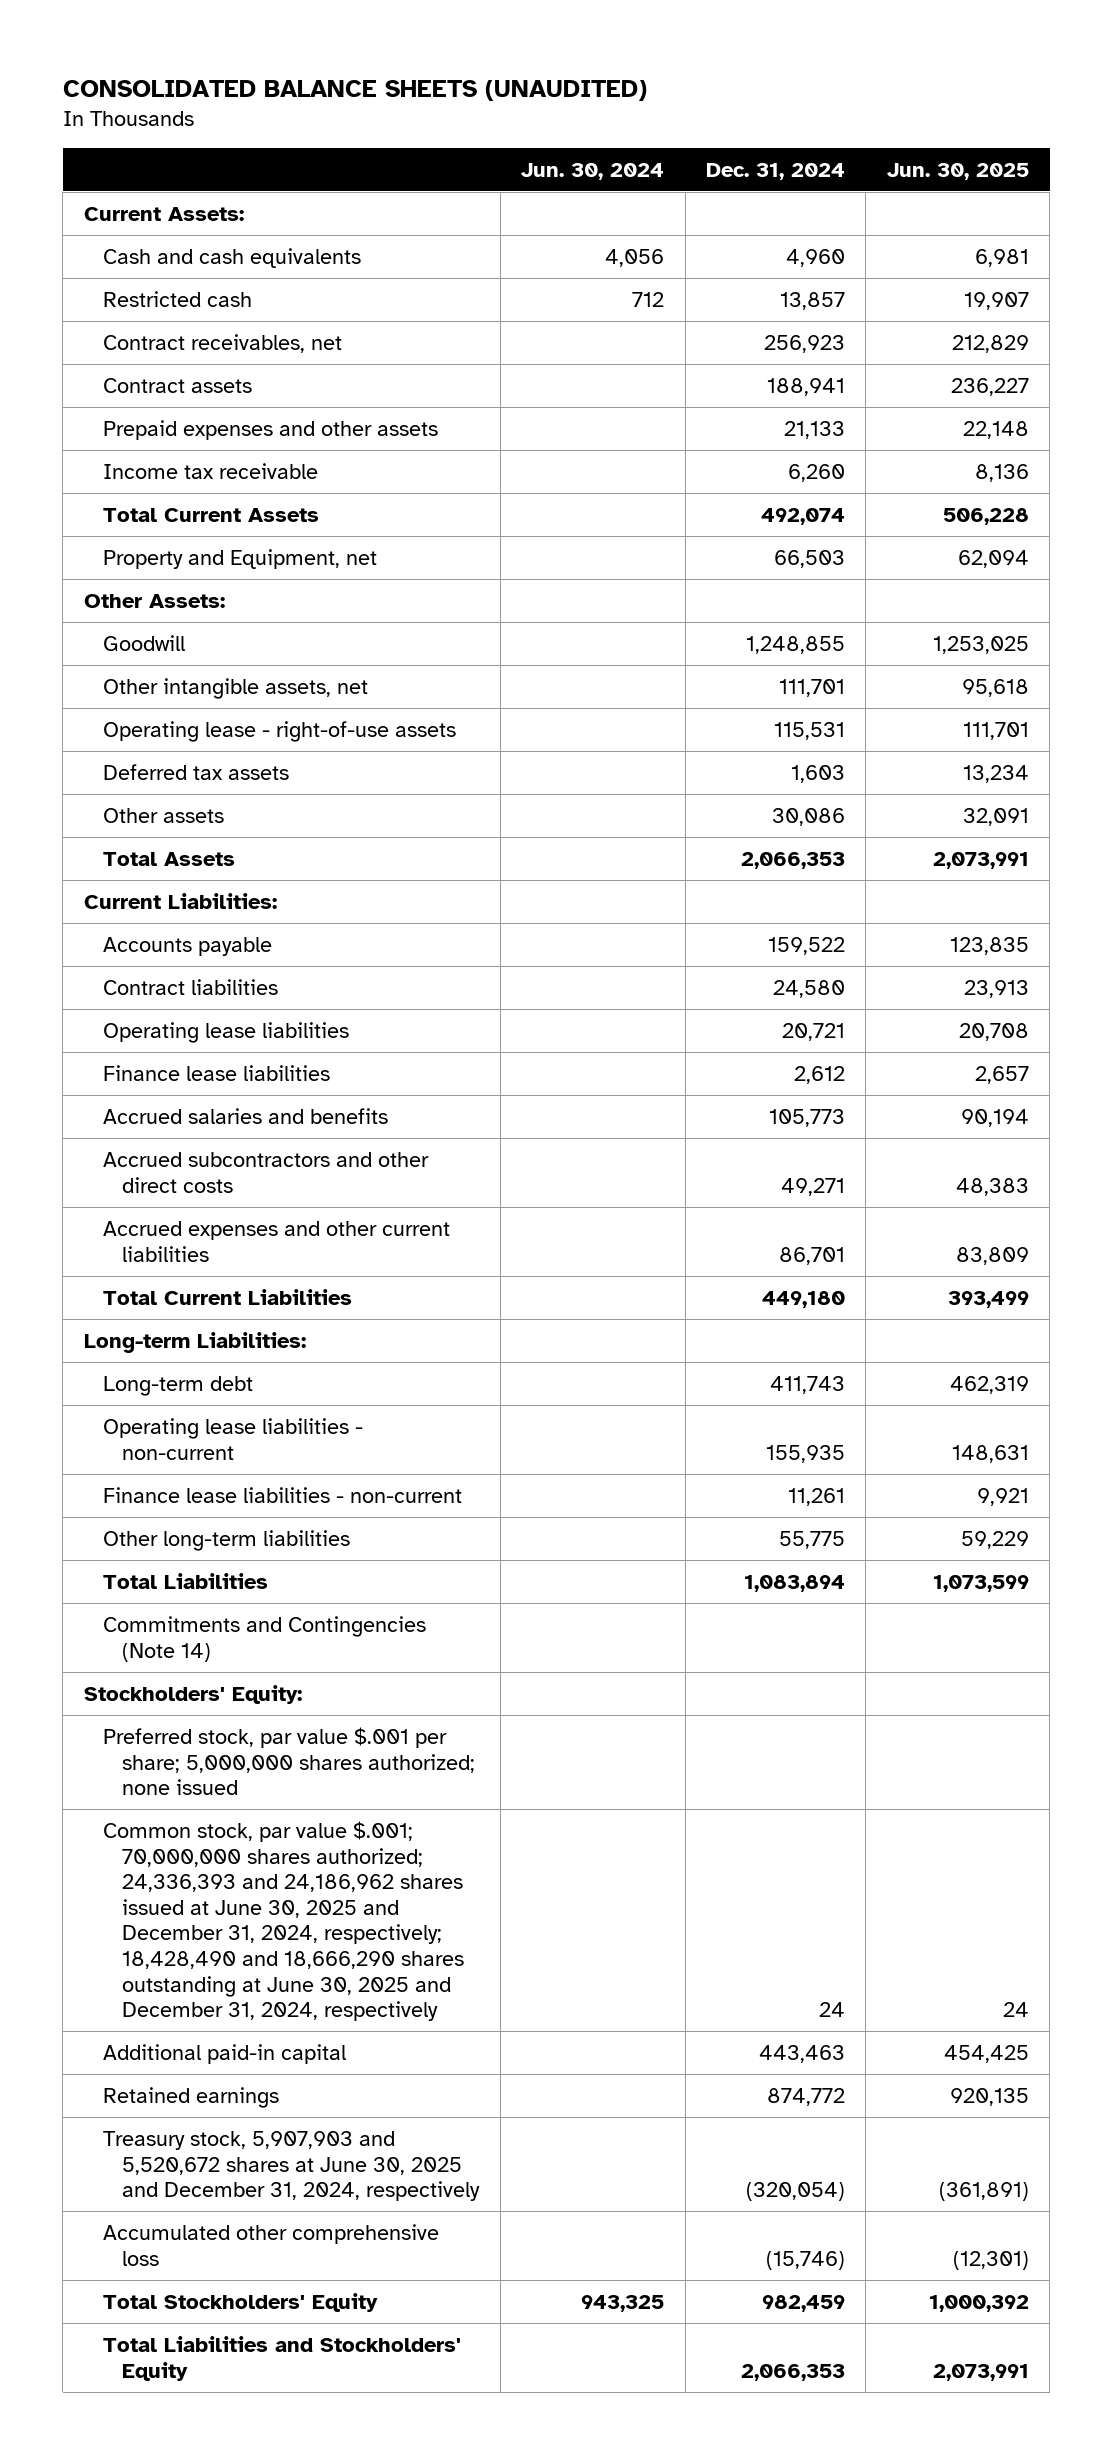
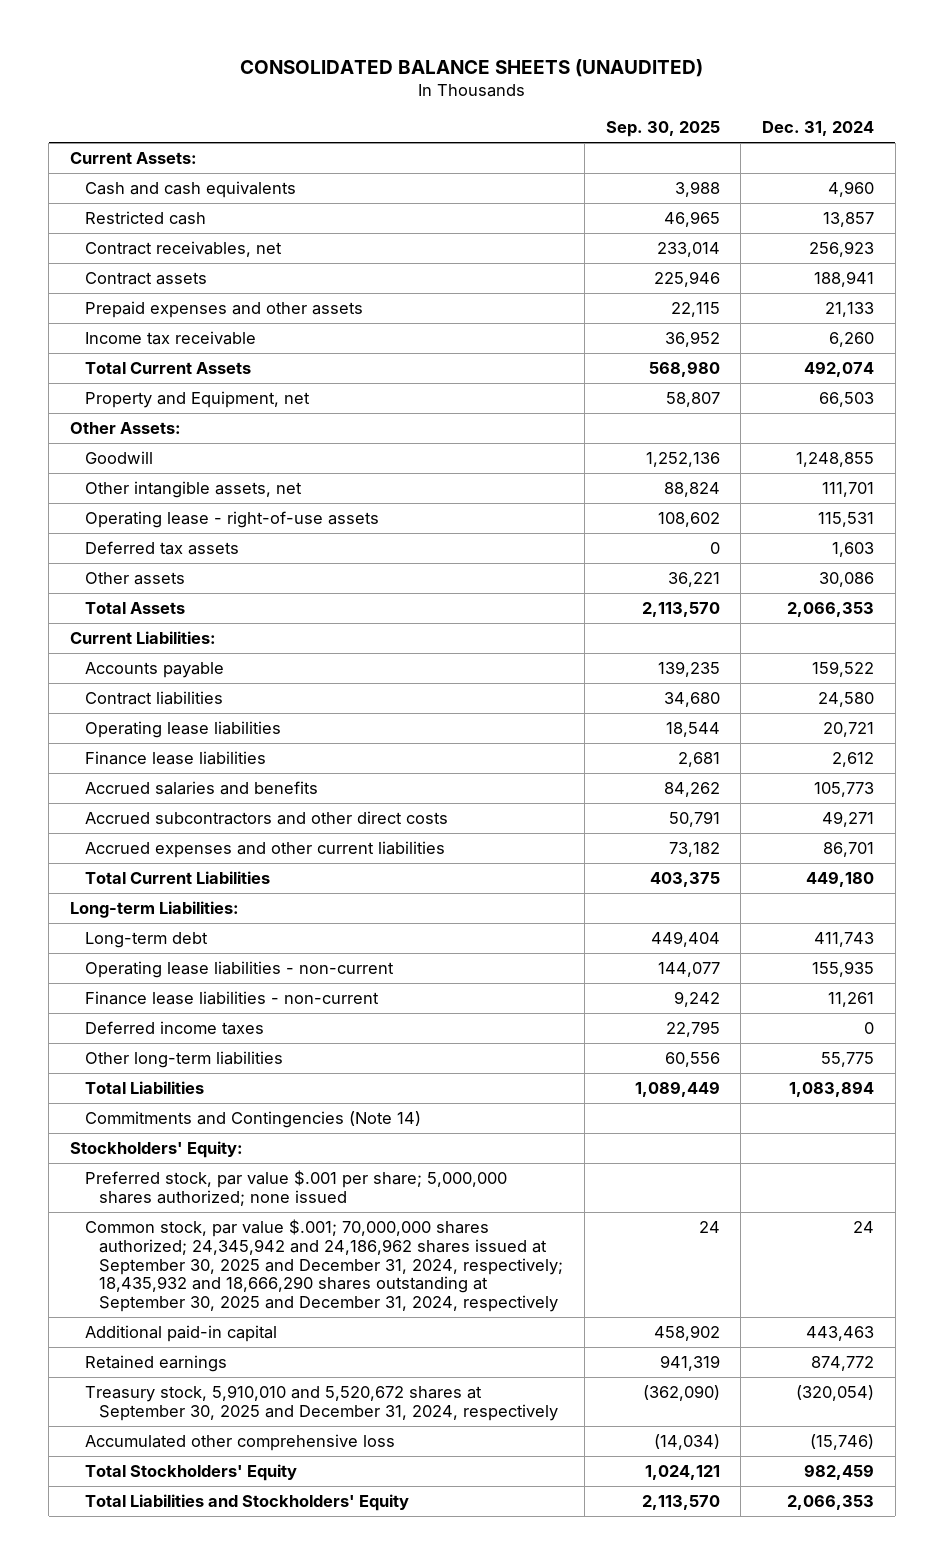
- | Jun. 30, 2024 | Dec. 31, 2024 | Jun. 30, 2025
+ | Sep. 30, 2025 | Dec. 31, 2024
+ Deferred income taxes | 22,795 | 0
- Common stock, par value $.001; 70,000,000 shares authorized; 24,336,393 and 24,186,962 shares issued at June 30, 2025 and December 31, 2024, respectively; 18,428,490 and 18,666,290 shares outstanding at June 30, 2025 and December 31, 2024, respectively | | 24 | 24
+ Common stock, par value $.001; 70,000,000 shares authorized; 24,345,942 and 24,186,962 shares issued at September 30, 2025 and December 31, 2024, respectively; 18,435,932 and 18,666,290 shares outstanding at September 30, 2025 and December 31, 2024, respectively | 24 | 24
- Treasury stock, 5,907,903 and 5,520,672 shares at June 30, 2025 and December 31, 2024, respectively | | (320,054) | (361,891)
+ Treasury stock, 5,910,010 and 5,520,672 shares at September 30, 2025 and December 31, 2024, respectively | (362,090) | (320,054)

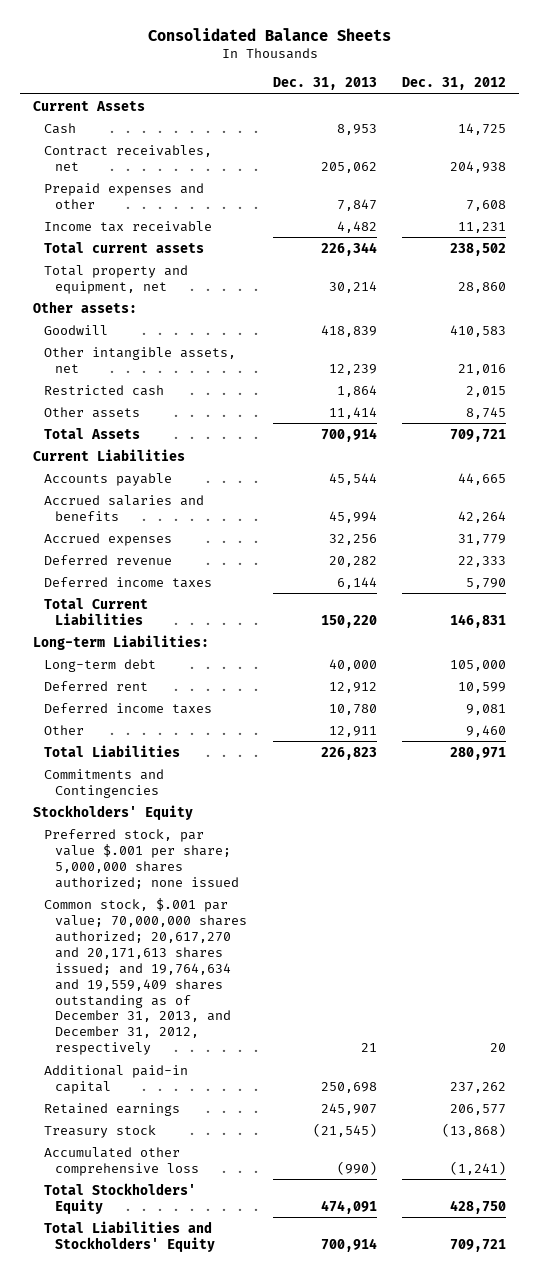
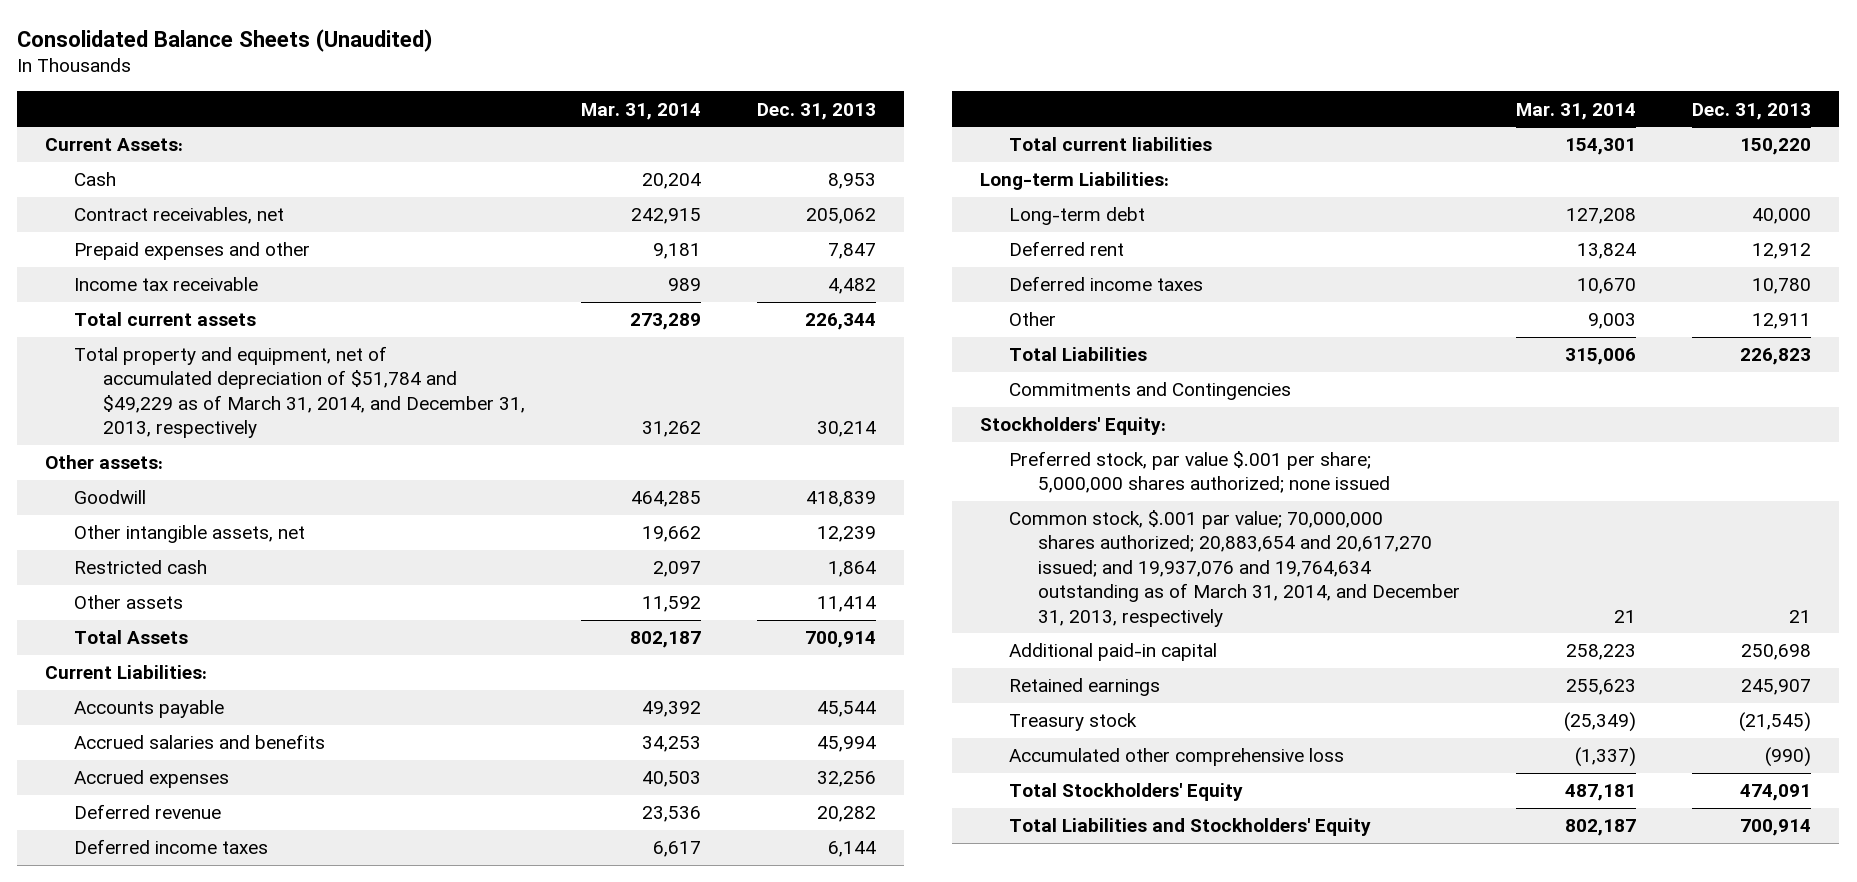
- Consolidated Balance Sheets
+ Consolidated Balance Sheets (Unaudited)
- | Dec. 31, 2013 | Dec. 31, 2012
+ | Mar. 31, 2014 | Dec. 31, 2013
- Current Assets
+ Current Assets:
- Total property and equipment, net | 30,214 | 28,860
+ Total property and equipment, net of accumulated depreciation of $51,784 and $49,229 as of March 31, 2014, and December 31, 2013, respectively | 31,262 | 30,214
- Current Liabilities
+ Current Liabilities:
- Total Current Liabilities | 150,220 | 146,831
+ Total current liabilities | 154,301 | 150,220
- Stockholders' Equity
+ Stockholders' Equity:
- Common stock, $.001 par value; 70,000,000 shares authorized; 20,617,270 and 20,171,613 shares issued; and 19,764,634 and 19,559,409 shares outstanding as of December 31, 2013, and December 31, 2012, respectively | 21 | 20
+ Common stock, $.001 par value; 70,000,000 shares authorized; 20,883,654 and 20,617,270 issued; and 19,937,076 and 19,764,634 outstanding as of March 31, 2014, and December 31, 2013, respectively | 21 | 21

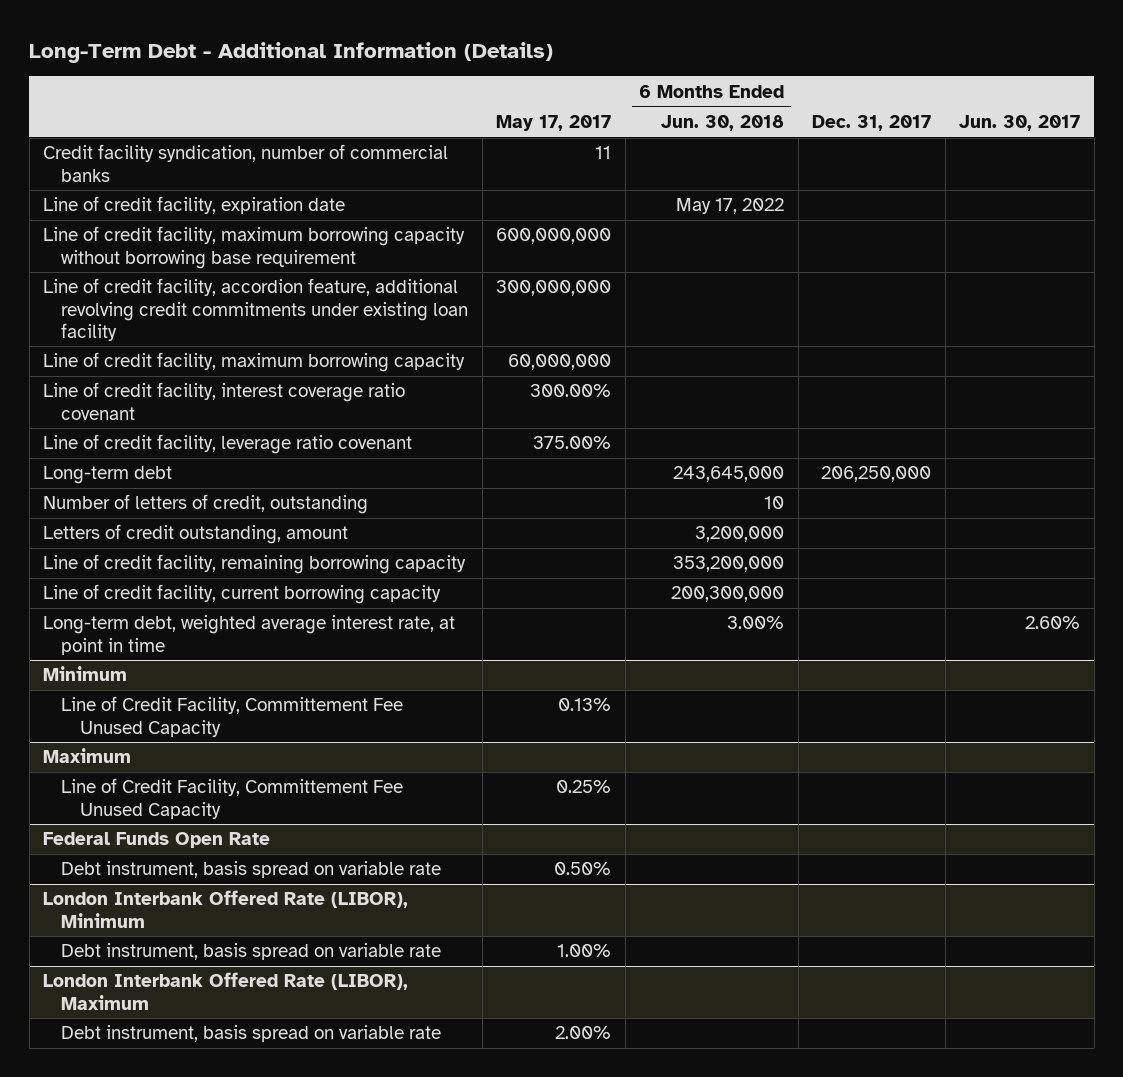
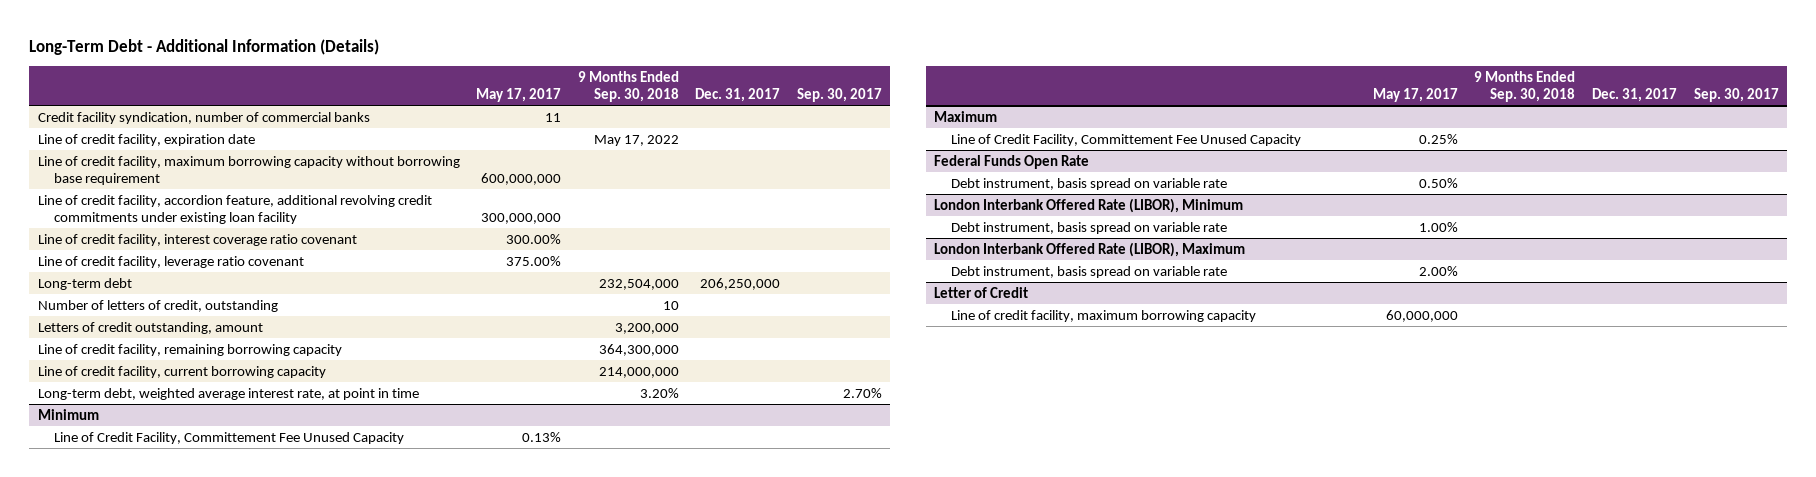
- | May 17, 2017 | 6 Months Ended Jun. 30, 2018 | Dec. 31, 2017 | Jun. 30, 2017
+ | May 17, 2017 | 9 Months Ended Sep. 30, 2018 | Dec. 31, 2017 | Sep. 30, 2017
- Line of credit facility, maximum borrowing capacity | 60,000,000 | | |
+ Letter of Credit
+ Line of credit facility, maximum borrowing capacity | 60,000,000 | | |

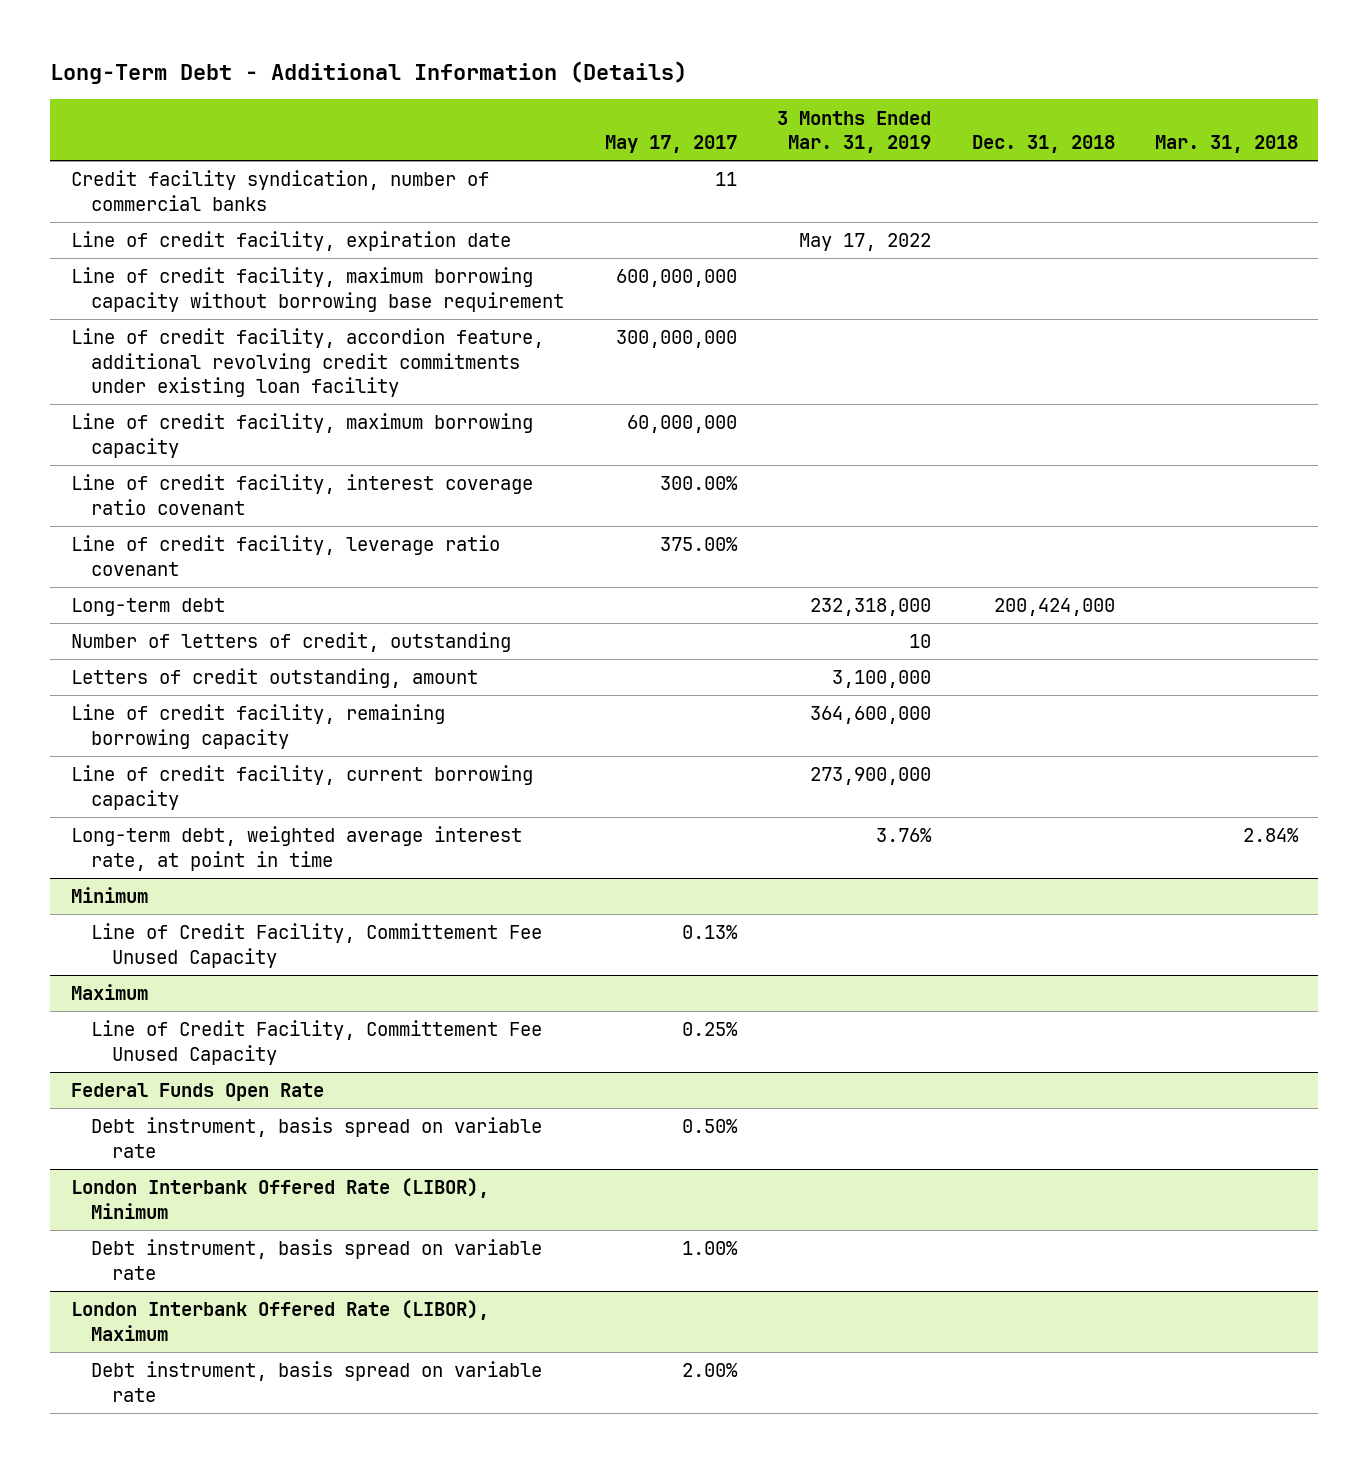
- | May 17, 2017 | 9 Months Ended Sep. 30, 2018 | Dec. 31, 2017 | Sep. 30, 2017
+ | May 17, 2017 | 3 Months Ended Mar. 31, 2019 | Dec. 31, 2018 | Mar. 31, 2018
+ Line of credit facility, maximum borrowing capacity | 60,000,000 | | |
- Letter of Credit
- Line of credit facility, maximum borrowing capacity | 60,000,000 | | |

